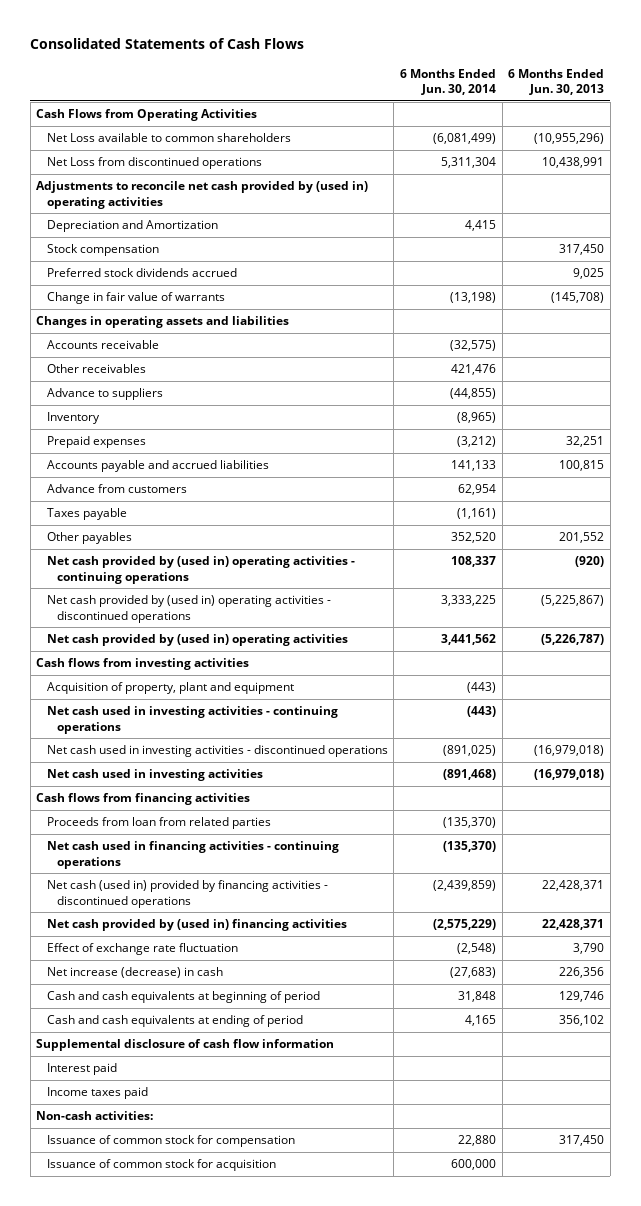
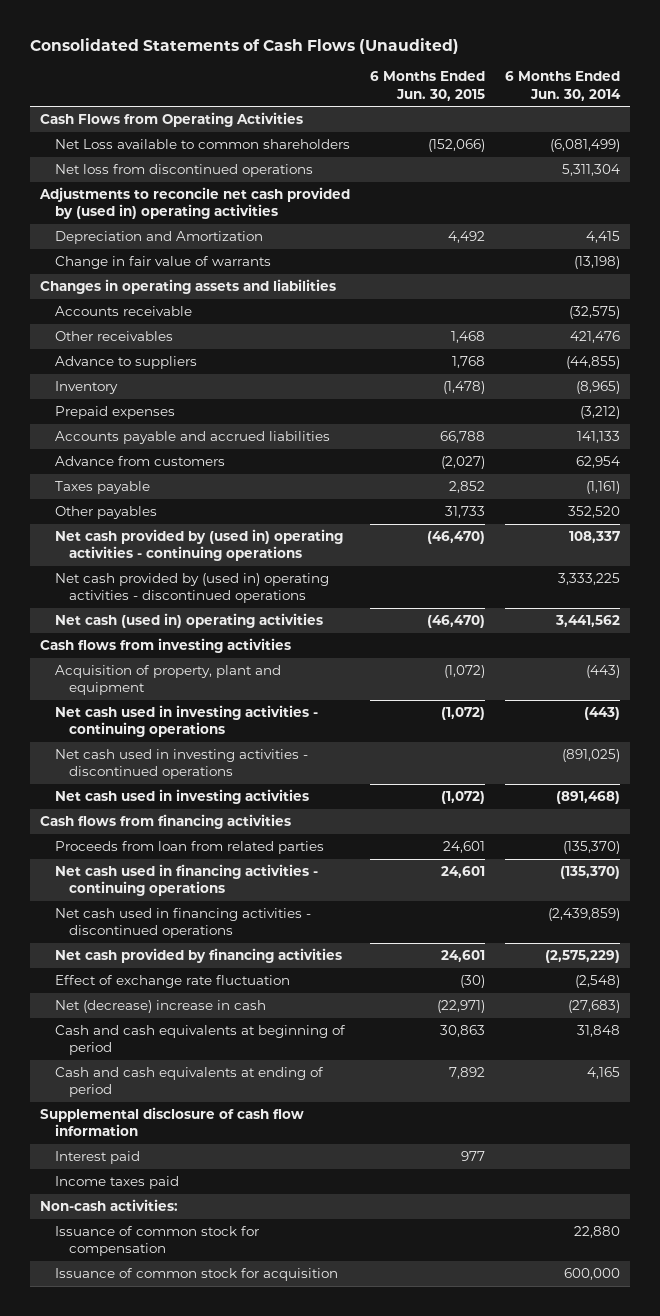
- Consolidated Statements of Cash Flows
+ Consolidated Statements of Cash Flows (Unaudited)
- | 6 Months Ended Jun. 30, 2014 | 6 Months Ended Jun. 30, 2013
+ | 6 Months Ended Jun. 30, 2015 | 6 Months Ended Jun. 30, 2014
- Net Loss from discontinued operations | 5,311,304 | 10,438,991
+ Net loss from discontinued operations | | 5,311,304
- Stock compensation | | 317,450
- Preferred stock dividends accrued | | 9,025
- Net cash provided by (used in) operating activities | 3,441,562 | (5,226,787)
+ Net cash (used in) operating activities | (46,470) | 3,441,562
- Net cash (used in) provided by financing activities - discontinued operations | (2,439,859) | 22,428,371
- Net cash provided by (used in) financing activities | (2,575,229) | 22,428,371
+ Net cash used in financing activities - discontinued operations | | (2,439,859)
+ Net cash provided by financing activities | 24,601 | (2,575,229)
- Net increase (decrease) in cash | (27,683) | 226,356
+ Net (decrease) increase in cash | (22,971) | (27,683)

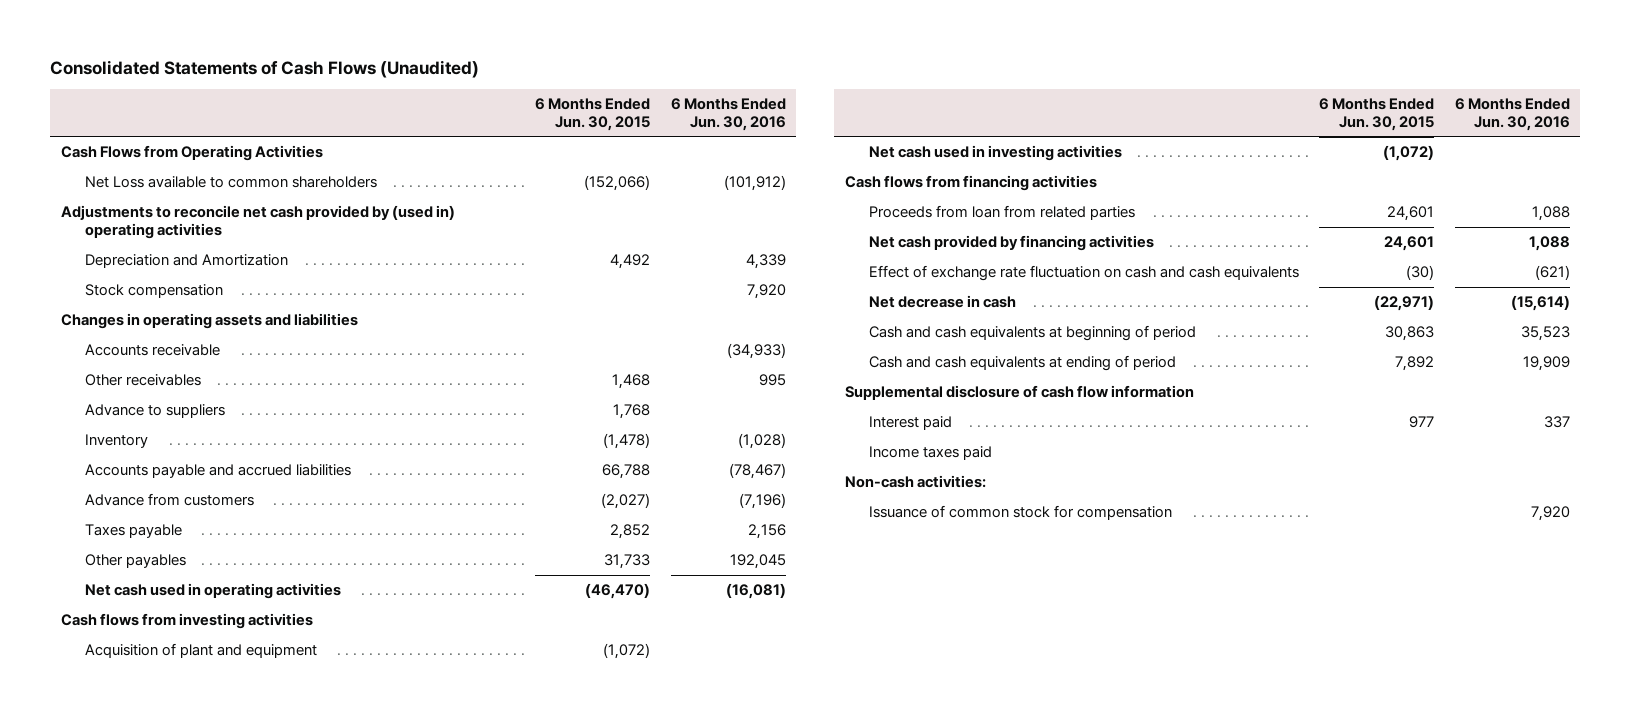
- | 6 Months Ended Jun. 30, 2015 | 6 Months Ended Jun. 30, 2014
+ | 6 Months Ended Jun. 30, 2015 | 6 Months Ended Jun. 30, 2016
- Net loss from discontinued operations | | 5,311,304
- Change in fair value of warrants | | (13,198)
+ Stock compensation | | 7,920
- Prepaid expenses | | (3,212)
- Net cash provided by (used in) operating activities - continuing operations | (46,470) | 108,337
- Net cash provided by (used in) operating activities - discontinued operations | | 3,333,225
- Net cash (used in) operating activities | (46,470) | 3,441,562
+ Net cash used in operating activities | (46,470) | (16,081)
- Acquisition of property, plant and equipment | (1,072) | (443)
- Net cash used in investing activities - continuing operations | (1,072) | (443)
- Net cash used in investing activities - discontinued operations | | (891,025)
+ Acquisition of plant and equipment | (1,072) |
- Net cash used in financing activities - continuing operations | 24,601 | (135,370)
- Net cash used in financing activities - discontinued operations | | (2,439,859)
- Effect of exchange rate fluctuation | (30) | (2,548)
- Net (decrease) increase in cash | (22,971) | (27,683)
+ Effect of exchange rate fluctuation on cash and cash equivalents | (30) | (621)
+ Net decrease in cash | (22,971) | (15,614)
- Issuance of common stock for acquisition | | 600,000

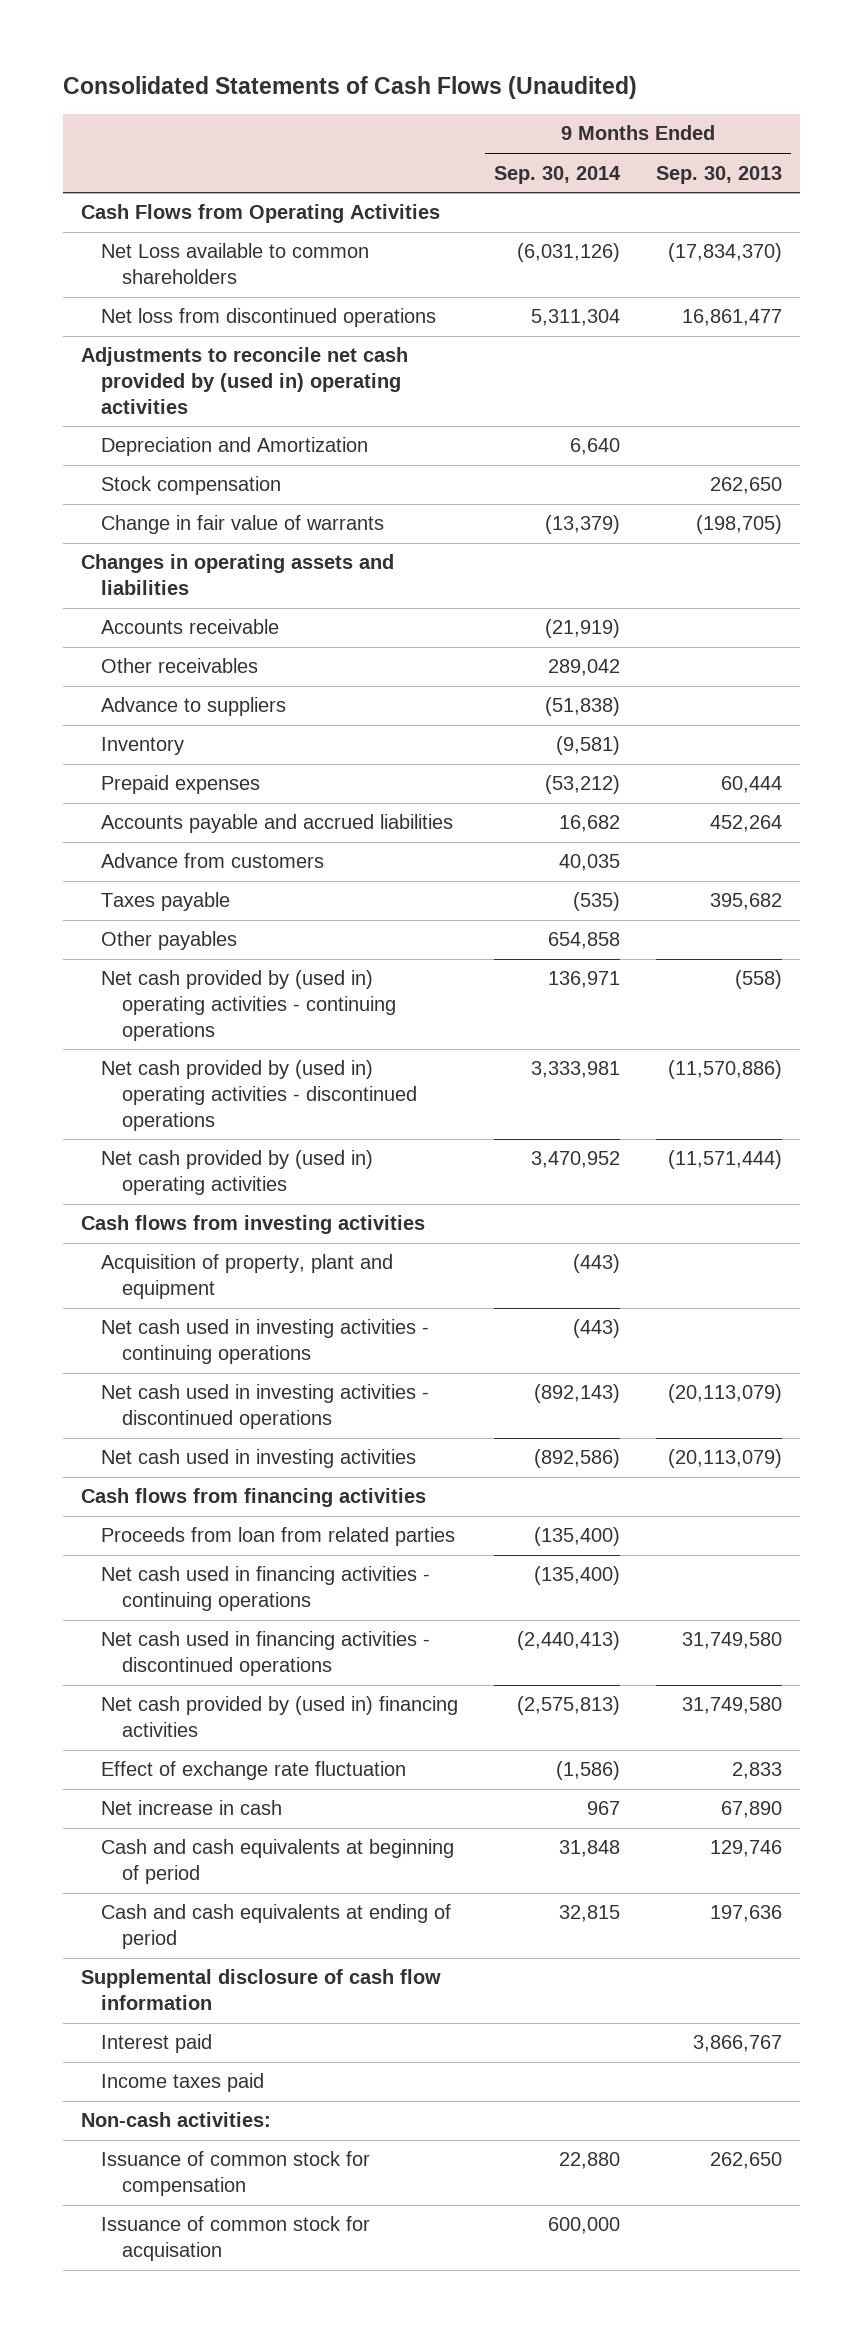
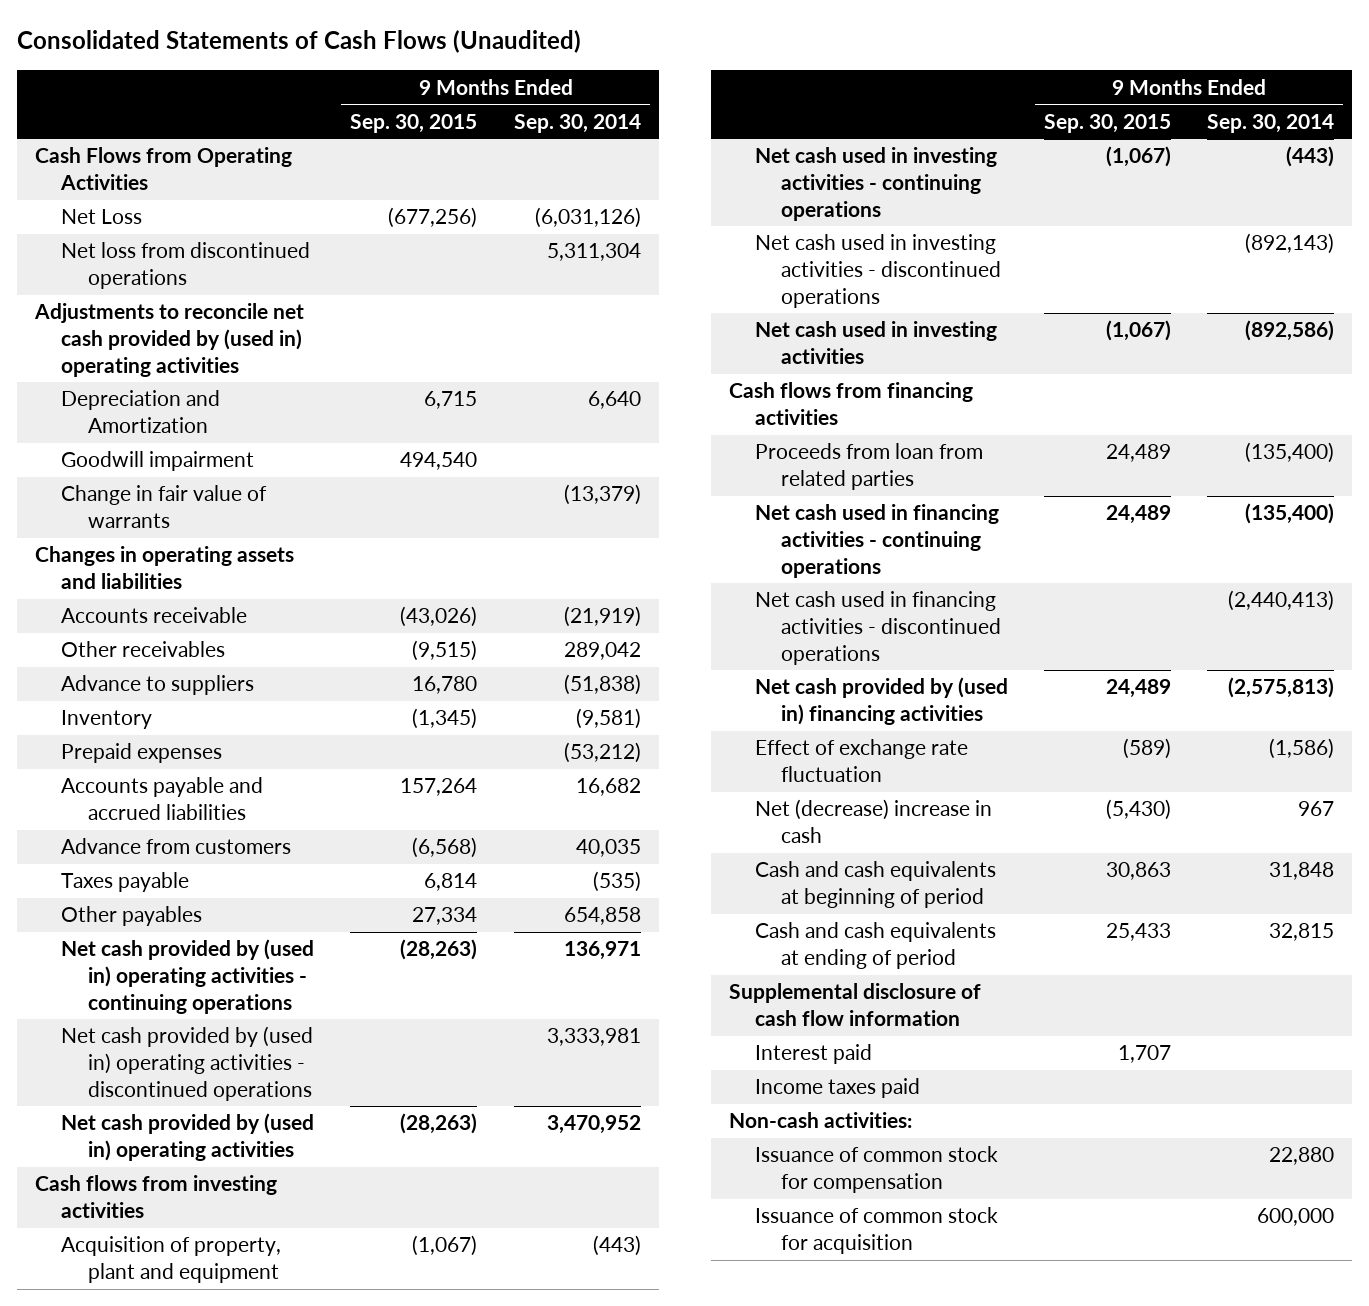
- | 9 Months Ended Sep. 30, 2014 | 9 Months Ended Sep. 30, 2013
+ | 9 Months Ended Sep. 30, 2015 | 9 Months Ended Sep. 30, 2014
- Net Loss available to common shareholders | (6,031,126) | (17,834,370)
+ Net Loss | (677,256) | (6,031,126)
- Stock compensation | | 262,650
+ Goodwill impairment | 494,540 |
- Net increase in cash | 967 | 67,890
+ Net (decrease) increase in cash | (5,430) | 967
- Issuance of common stock for acquisation | 600,000 |
+ Issuance of common stock for acquisition | | 600,000

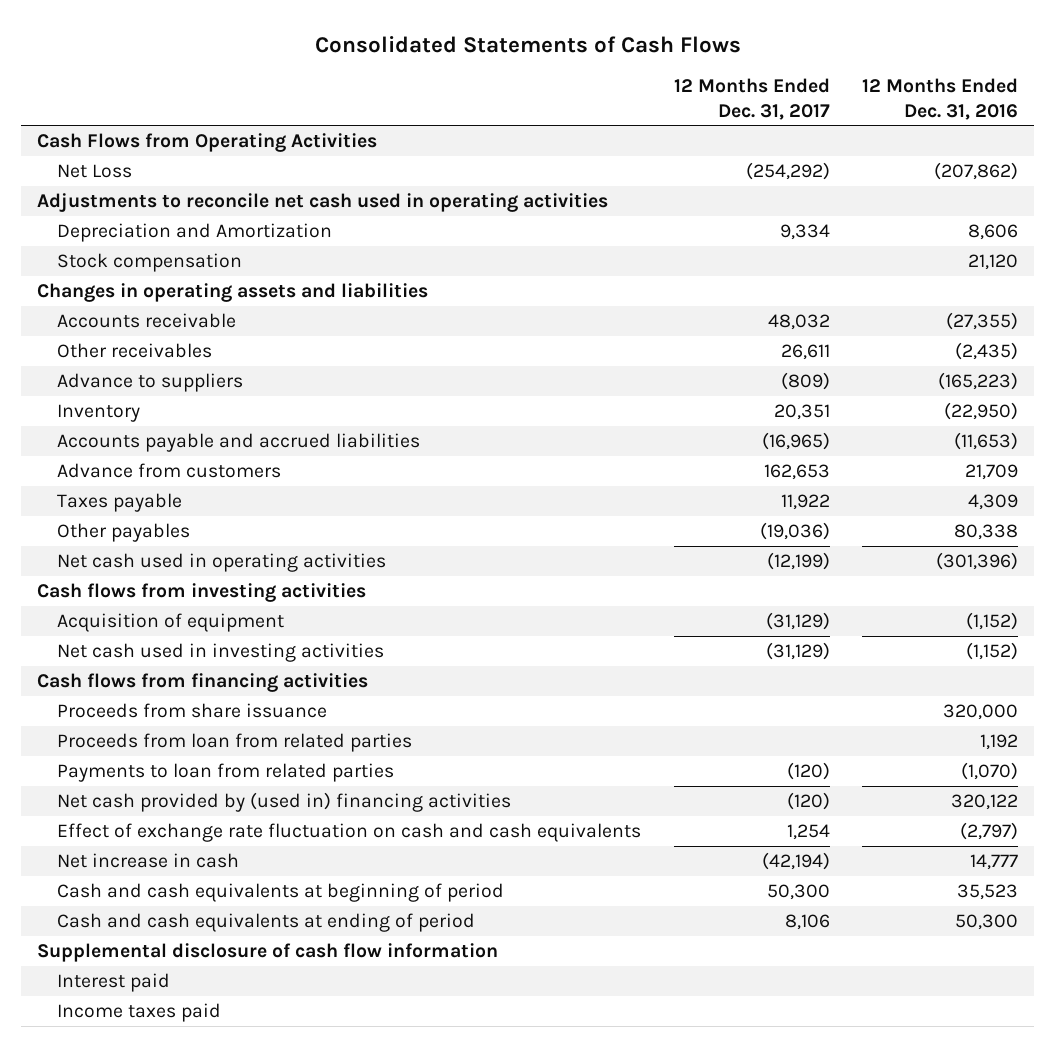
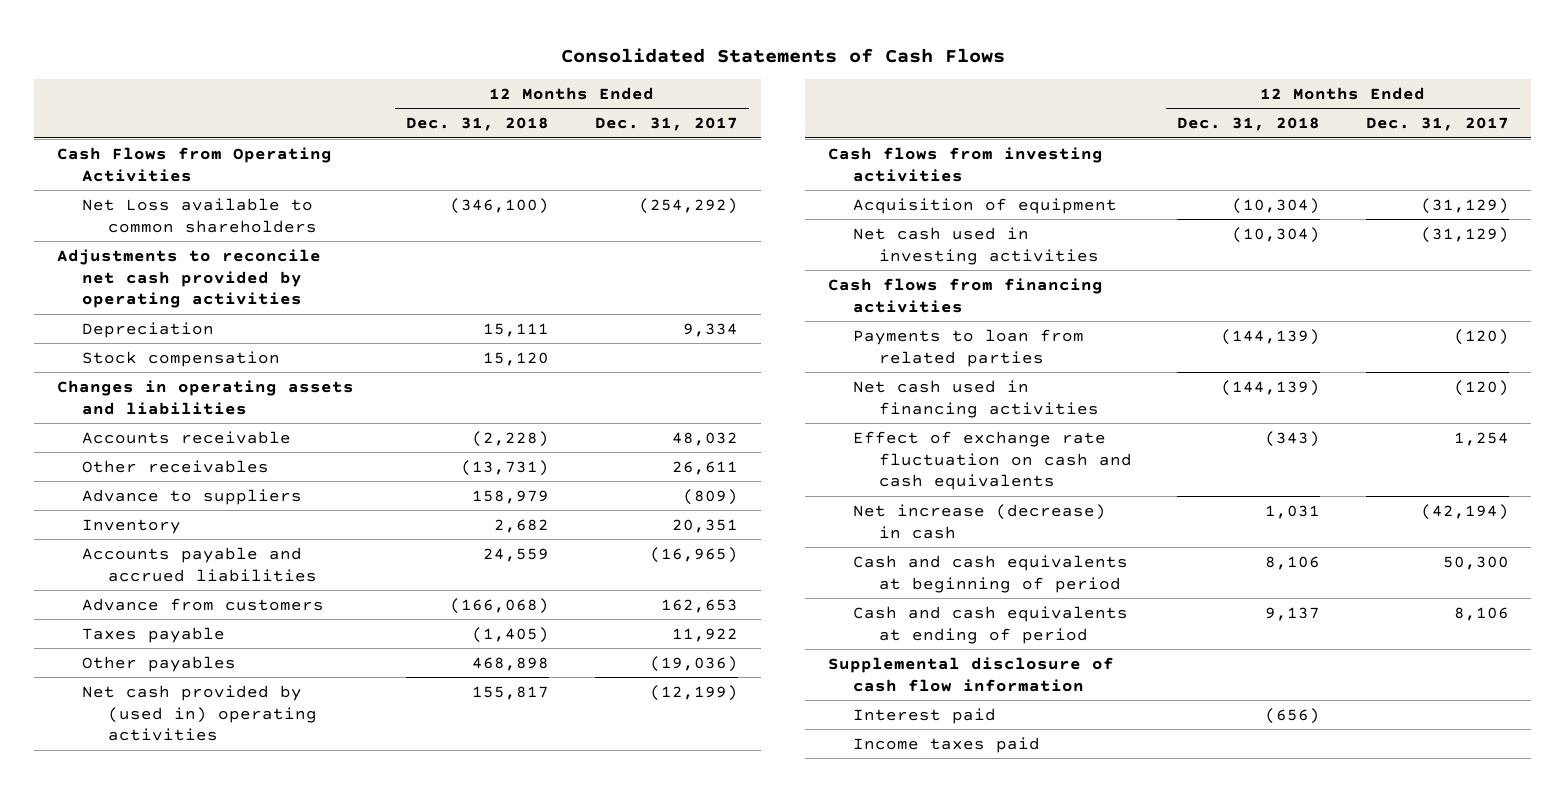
- | 12 Months Ended Dec. 31, 2017 | 12 Months Ended Dec. 31, 2016
+ | 12 Months Ended Dec. 31, 2018 | 12 Months Ended Dec. 31, 2017
- Net Loss | (254,292) | (207,862)
- Adjustments to reconcile net cash used in operating activities
- Depreciation and Amortization | 9,334 | 8,606
+ Net Loss available to common shareholders | (346,100) | (254,292)
+ Adjustments to reconcile net cash provided by operating activities
+ Depreciation | 15,111 | 9,334
- Net cash used in operating activities | (12,199) | (301,396)
+ Net cash provided by (used in) operating activities | 155,817 | (12,199)
- Proceeds from share issuance | | 320,000
- Proceeds from loan from related parties | | 1,192
- Net cash provided by (used in) financing activities | (120) | 320,122
+ Net cash used in financing activities | (144,139) | (120)
- Net increase in cash | (42,194) | 14,777
+ Net increase (decrease) in cash | 1,031 | (42,194)

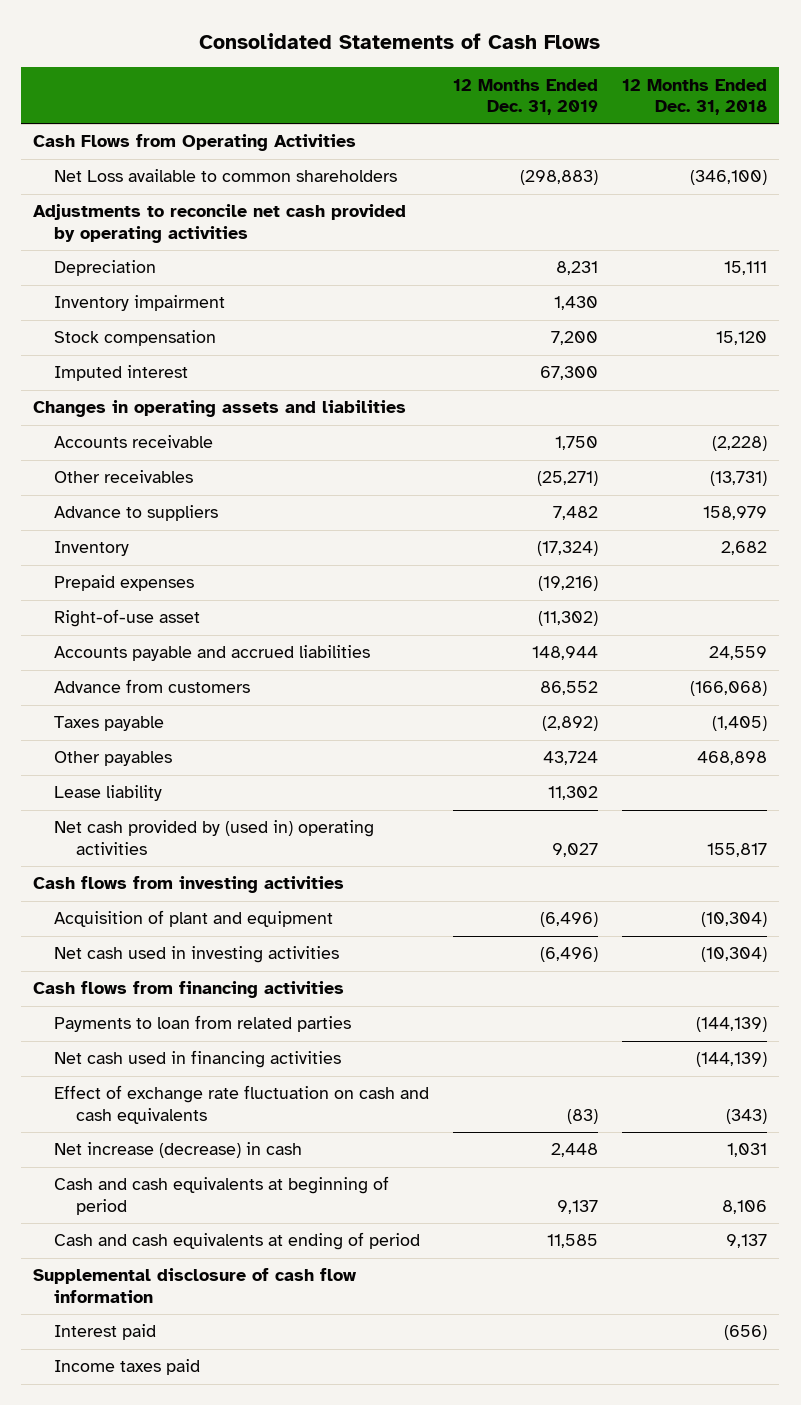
- | 12 Months Ended Dec. 31, 2018 | 12 Months Ended Dec. 31, 2017
+ | 12 Months Ended Dec. 31, 2019 | 12 Months Ended Dec. 31, 2018
+ Inventory impairment | 1,430 |
+ Imputed interest | 67,300 |
+ Prepaid expenses | (19,216) |
+ Right-of-use asset | (11,302) |
+ Lease liability | 11,302 |
- Acquisition of equipment | (10,304) | (31,129)
+ Acquisition of plant and equipment | (6,496) | (10,304)

